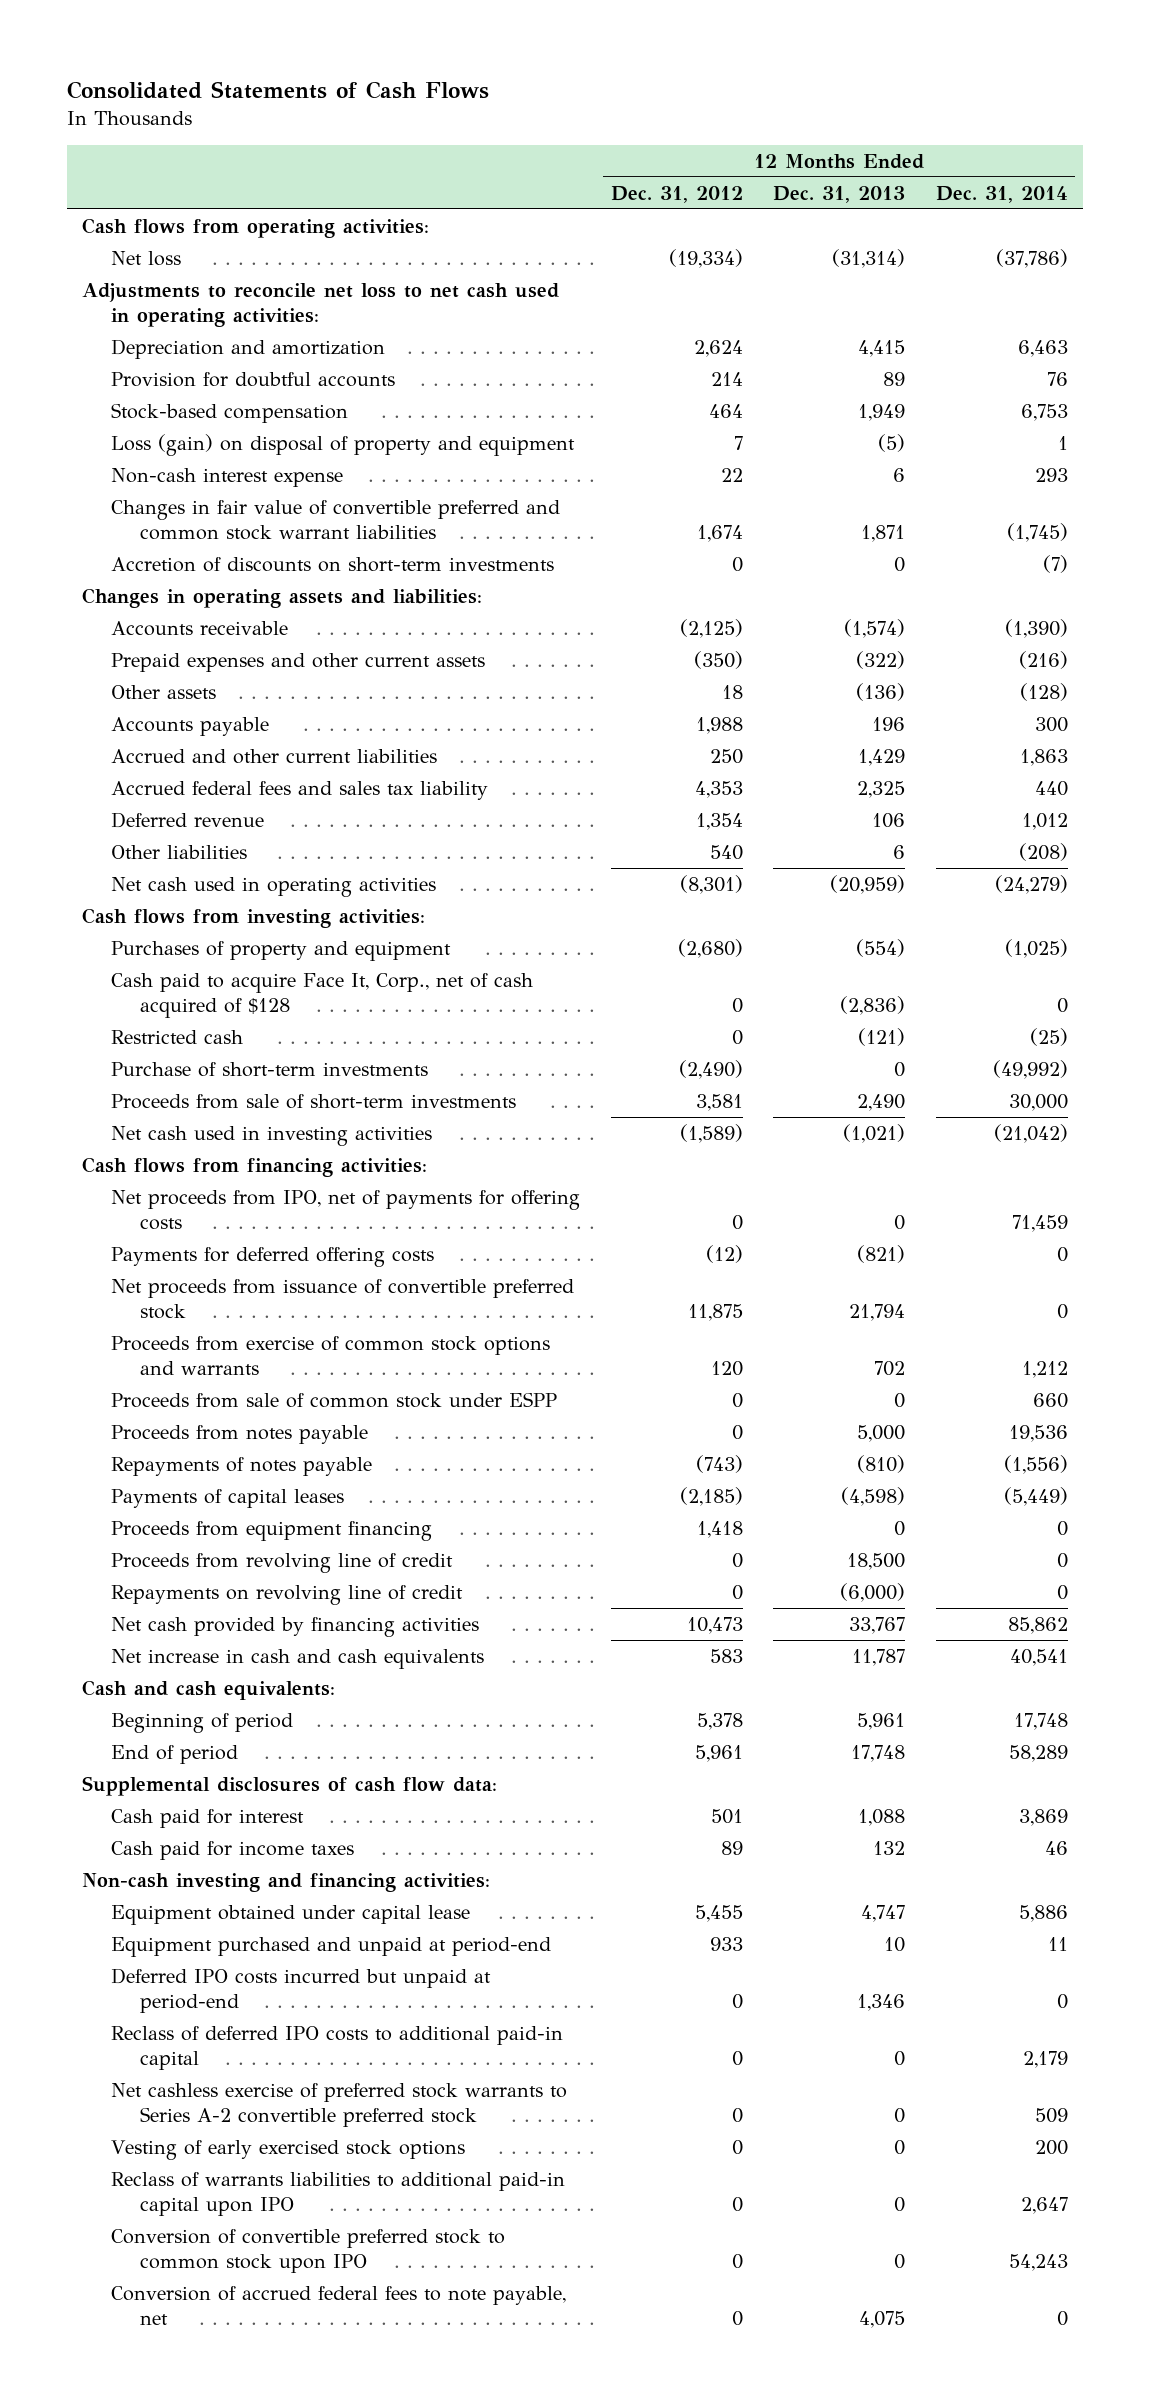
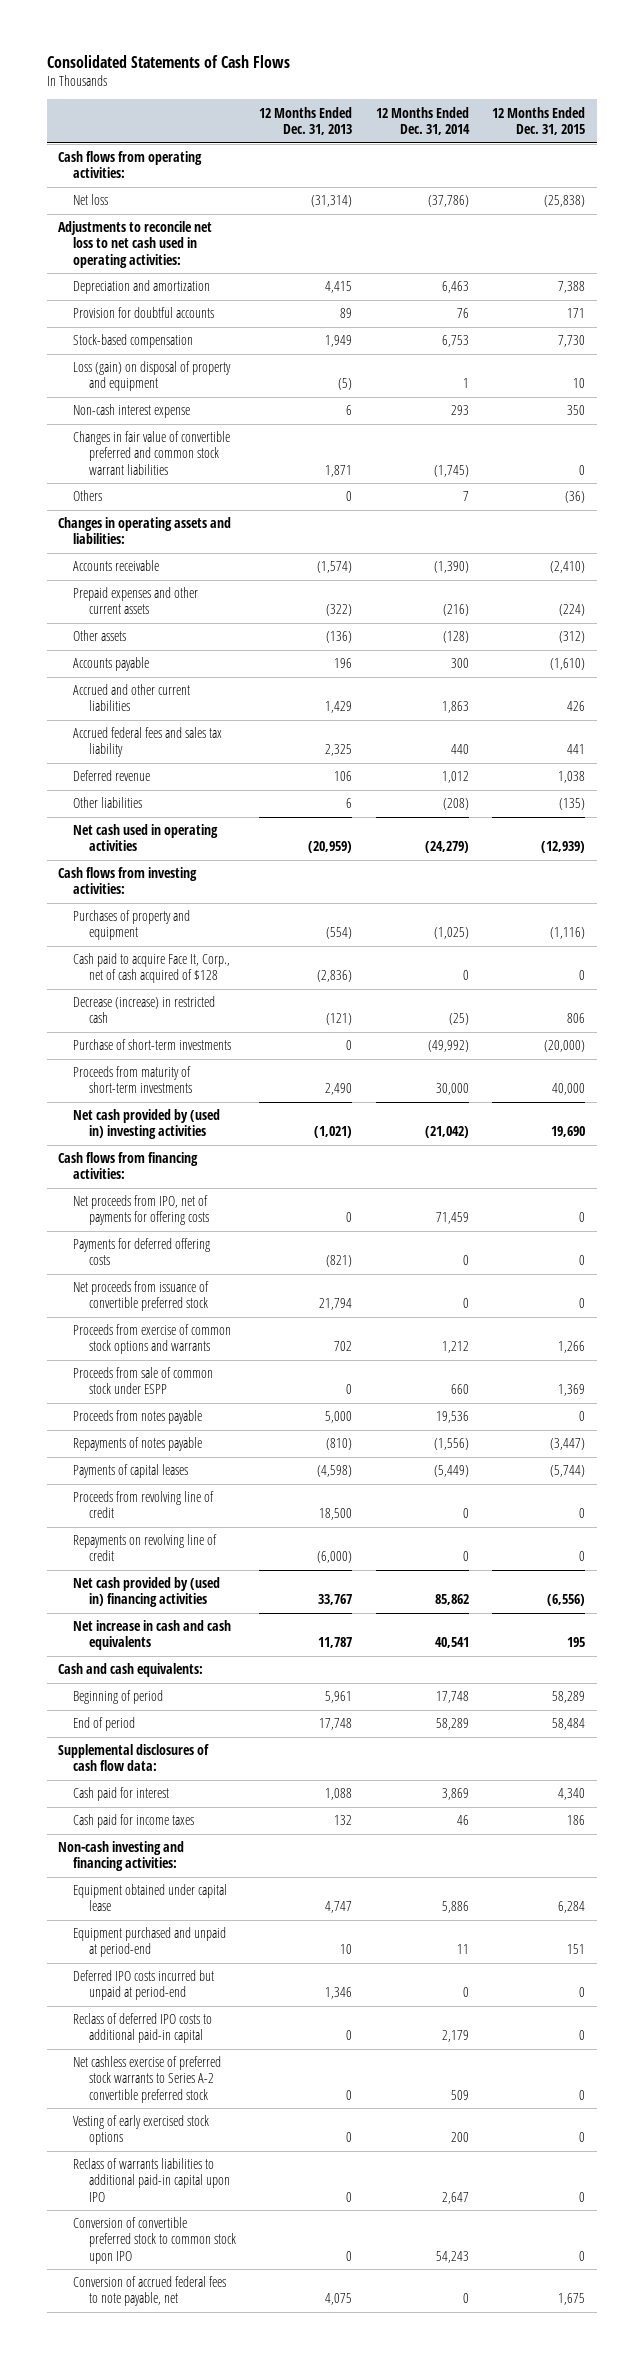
- | 12 Months Ended Dec. 31, 2012 | 12 Months Ended Dec. 31, 2013 | 12 Months Ended Dec. 31, 2014
+ | 12 Months Ended Dec. 31, 2013 | 12 Months Ended Dec. 31, 2014 | 12 Months Ended Dec. 31, 2015
- Accretion of discounts on short-term investments | 0 | 0 | (7)
+ Others | 0 | 7 | (36)
- Restricted cash | 0 | (121) | (25)
+ Decrease (increase) in restricted cash | (121) | (25) | 806
- Proceeds from sale of short-term investments | 3,581 | 2,490 | 30,000
- Net cash used in investing activities | (1,589) | (1,021) | (21,042)
+ Proceeds from maturity of short-term investments | 2,490 | 30,000 | 40,000
+ Net cash provided by (used in) investing activities | (1,021) | (21,042) | 19,690
- Proceeds from equipment financing | 1,418 | 0 | 0
- Net cash provided by financing activities | 10,473 | 33,767 | 85,862
+ Net cash provided by (used in) financing activities | 33,767 | 85,862 | (6,556)

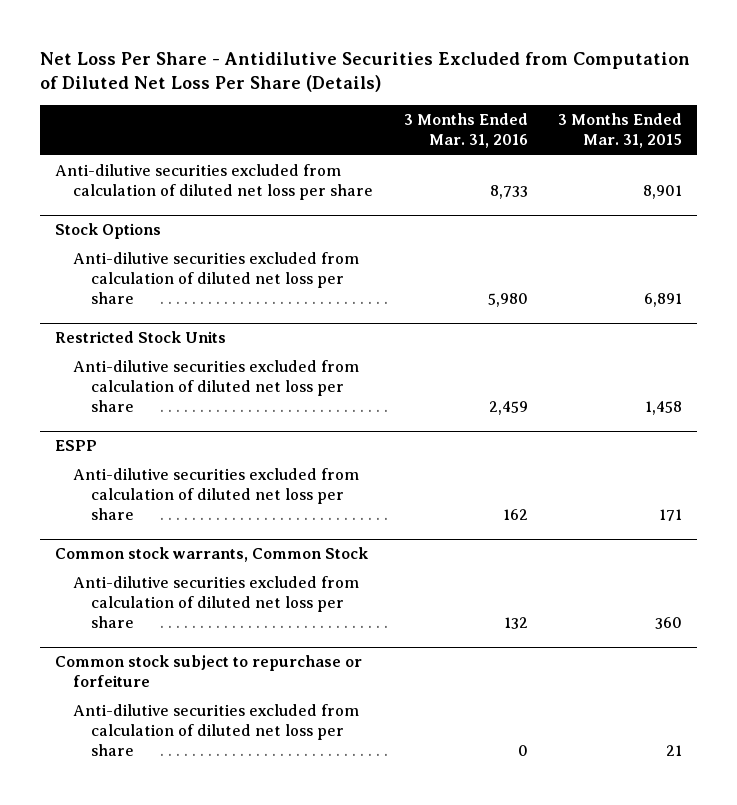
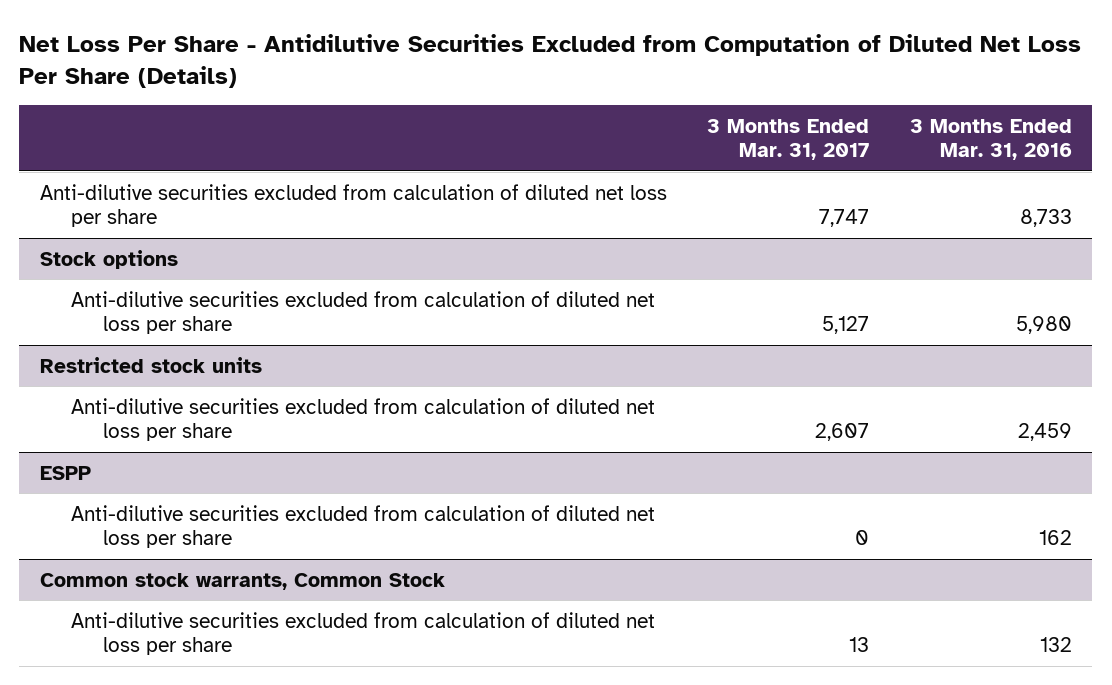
- | 3 Months Ended Mar. 31, 2016 | 3 Months Ended Mar. 31, 2015
+ | 3 Months Ended Mar. 31, 2017 | 3 Months Ended Mar. 31, 2016
- Stock Options
+ Stock options
- Restricted Stock Units
+ Restricted stock units
- Common stock subject to repurchase or forfeiture
- Anti-dilutive securities excluded from calculation of diluted net loss per share | 0 | 21

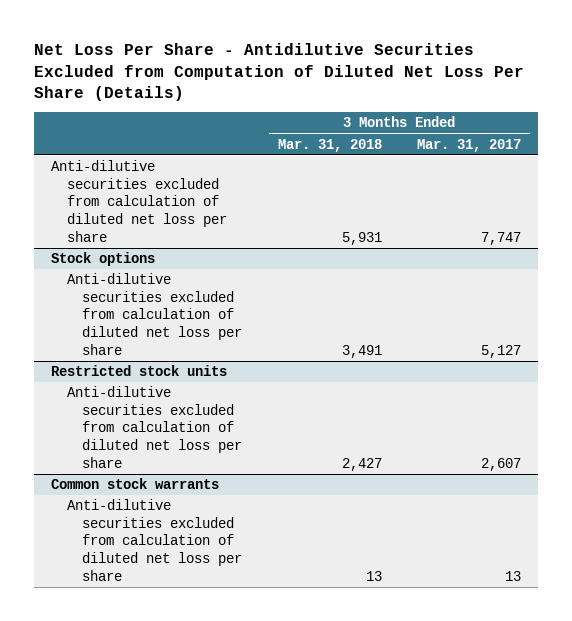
- | 3 Months Ended Mar. 31, 2017 | 3 Months Ended Mar. 31, 2016
+ | 3 Months Ended Mar. 31, 2018 | 3 Months Ended Mar. 31, 2017
- ESPP
- Anti-dilutive securities excluded from calculation of diluted net loss per share | 0 | 162
- Common stock warrants, Common Stock
+ Common stock warrants

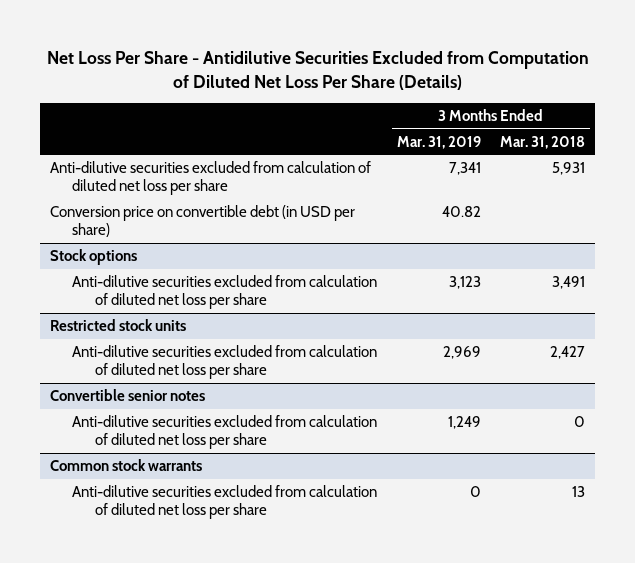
- | 3 Months Ended Mar. 31, 2018 | 3 Months Ended Mar. 31, 2017
+ | 3 Months Ended Mar. 31, 2019 | 3 Months Ended Mar. 31, 2018
+ Conversion price on convertible debt (in USD per share) | 40.82 |
+ Convertible senior notes
+ Anti-dilutive securities excluded from calculation of diluted net loss per share | 1,249 | 0

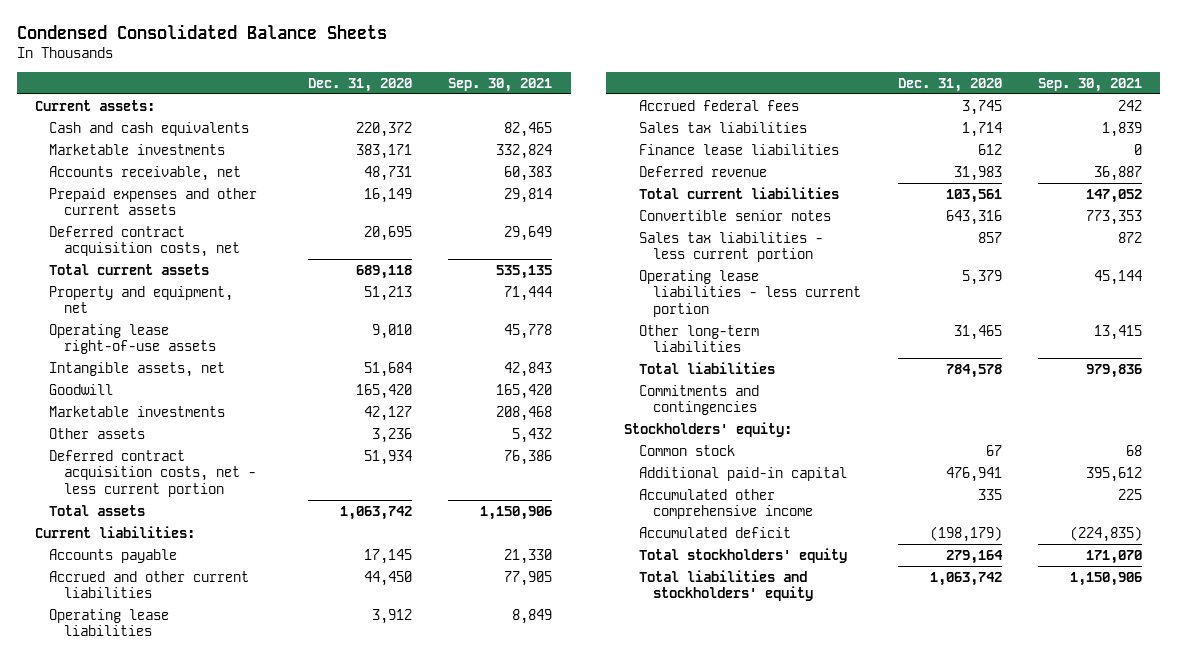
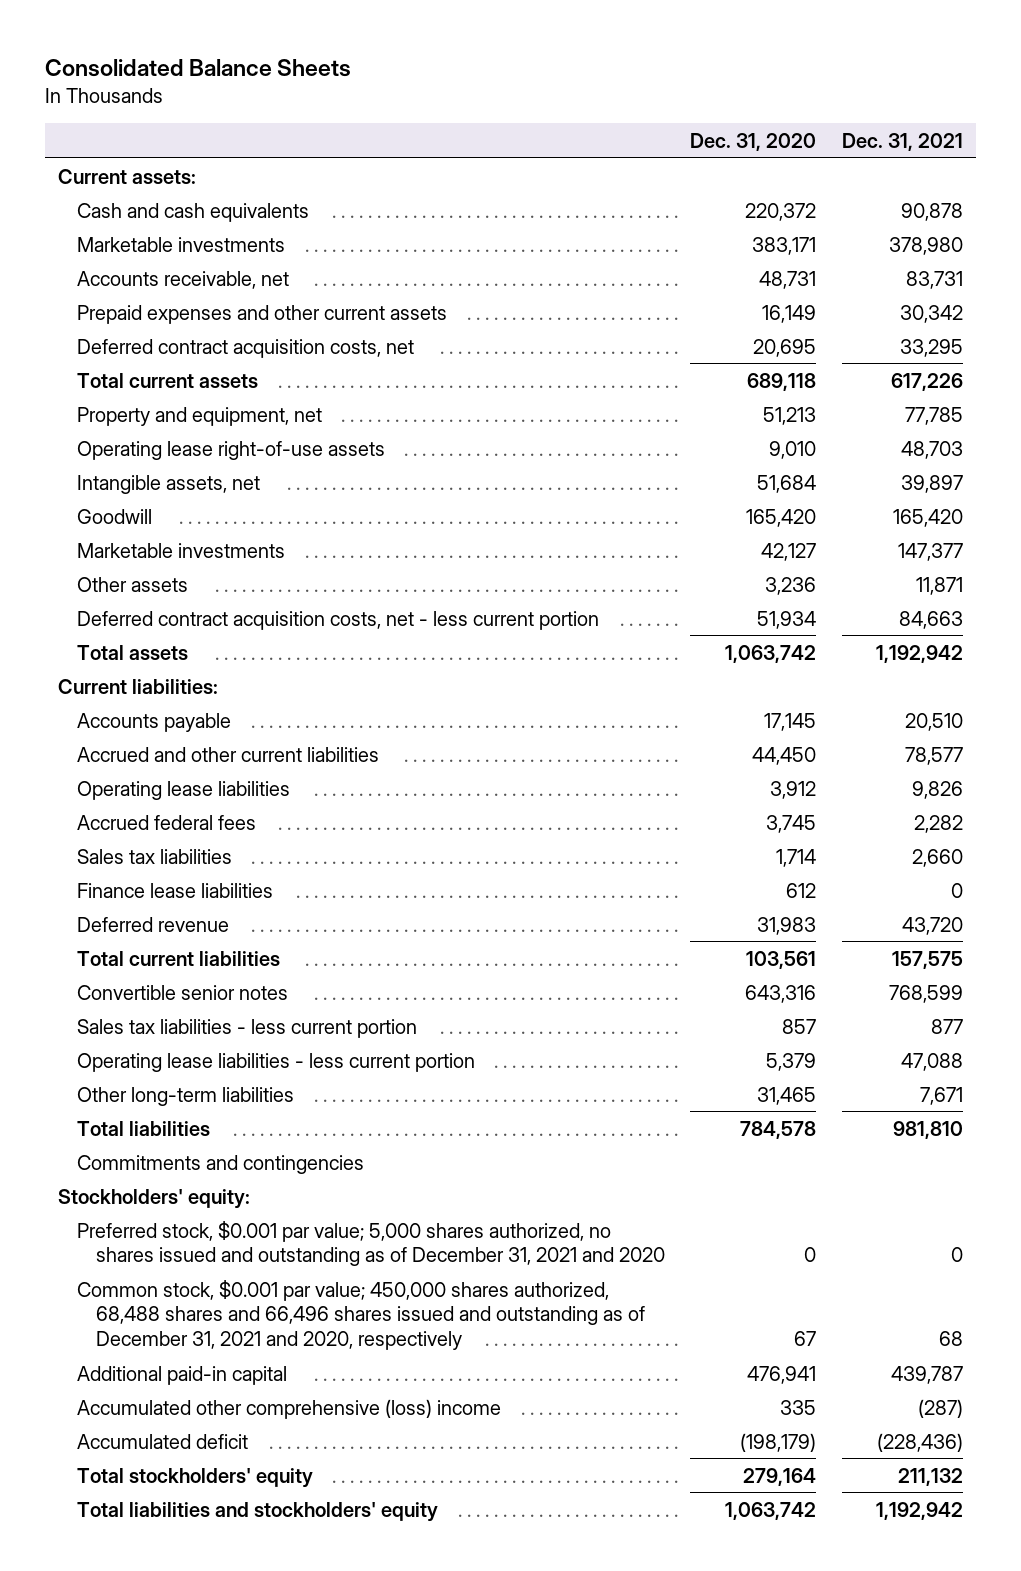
- Condensed Consolidated Balance Sheets
+ Consolidated Balance Sheets
- | Dec. 31, 2020 | Sep. 30, 2021
+ | Dec. 31, 2020 | Dec. 31, 2021
- Common stock | 67 | 68
+ Preferred stock, $0.001 par value; 5,000 shares authorized, no shares issued and outstanding as of December 31, 2021 and 2020 | 0 | 0
+ Common stock, $0.001 par value; 450,000 shares authorized, 68,488 shares and 66,496 shares issued and outstanding as of December 31, 2021 and 2020, respectively | 67 | 68
- Accumulated other comprehensive income | 335 | 225
+ Accumulated other comprehensive (loss) income | 335 | (287)

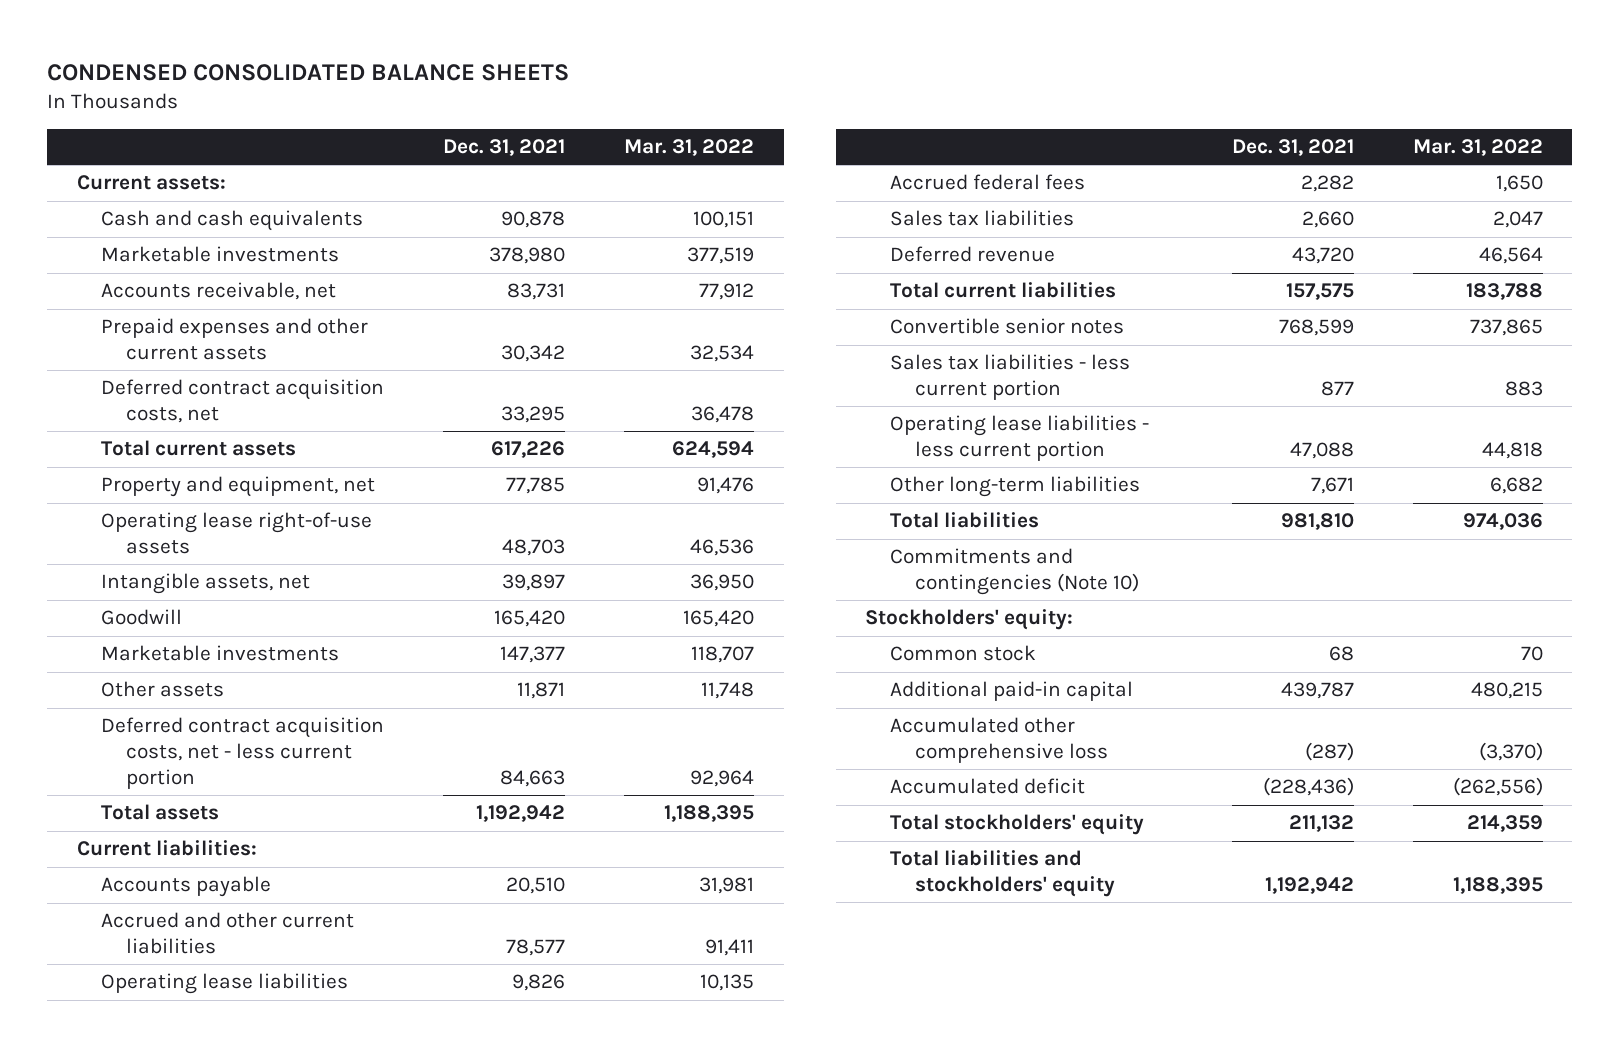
- Consolidated Balance Sheets
+ CONDENSED CONSOLIDATED BALANCE SHEETS
- | Dec. 31, 2020 | Dec. 31, 2021
+ | Dec. 31, 2021 | Mar. 31, 2022
- Finance lease liabilities | 612 | 0
- Commitments and contingencies
+ Commitments and contingencies (Note 10)
- Preferred stock, $0.001 par value; 5,000 shares authorized, no shares issued and outstanding as of December 31, 2021 and 2020 | 0 | 0
- Common stock, $0.001 par value; 450,000 shares authorized, 68,488 shares and 66,496 shares issued and outstanding as of December 31, 2021 and 2020, respectively | 67 | 68
+ Common stock | 68 | 70
- Accumulated other comprehensive (loss) income | 335 | (287)
+ Accumulated other comprehensive loss | (287) | (3,370)

